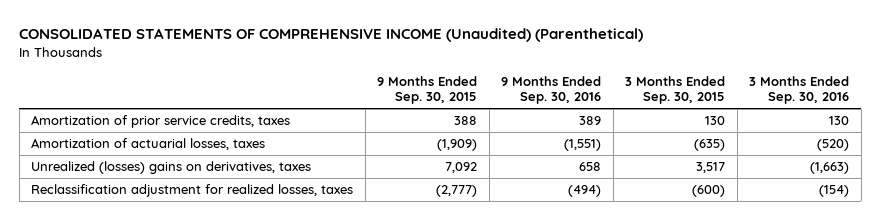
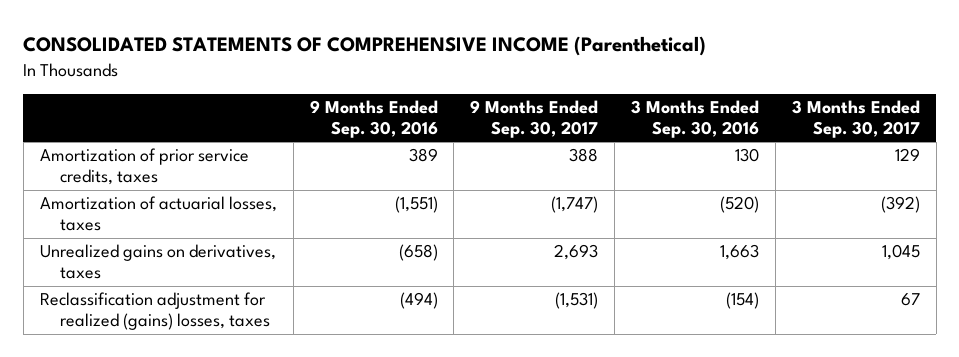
- CONSOLIDATED STATEMENTS OF COMPREHENSIVE INCOME (Unaudited) (Parenthetical)
+ CONSOLIDATED STATEMENTS OF COMPREHENSIVE INCOME (Parenthetical)
- | 9 Months Ended Sep. 30, 2015 | 9 Months Ended Sep. 30, 2016 | 3 Months Ended Sep. 30, 2015 | 3 Months Ended Sep. 30, 2016
+ | 9 Months Ended Sep. 30, 2016 | 9 Months Ended Sep. 30, 2017 | 3 Months Ended Sep. 30, 2016 | 3 Months Ended Sep. 30, 2017
- Unrealized (losses) gains on derivatives, taxes | 7,092 | 658 | 3,517 | (1,663)
- Reclassification adjustment for realized losses, taxes | (2,777) | (494) | (600) | (154)
+ Unrealized gains on derivatives, taxes | (658) | 2,693 | 1,663 | 1,045
+ Reclassification adjustment for realized (gains) losses, taxes | (494) | (1,531) | (154) | 67

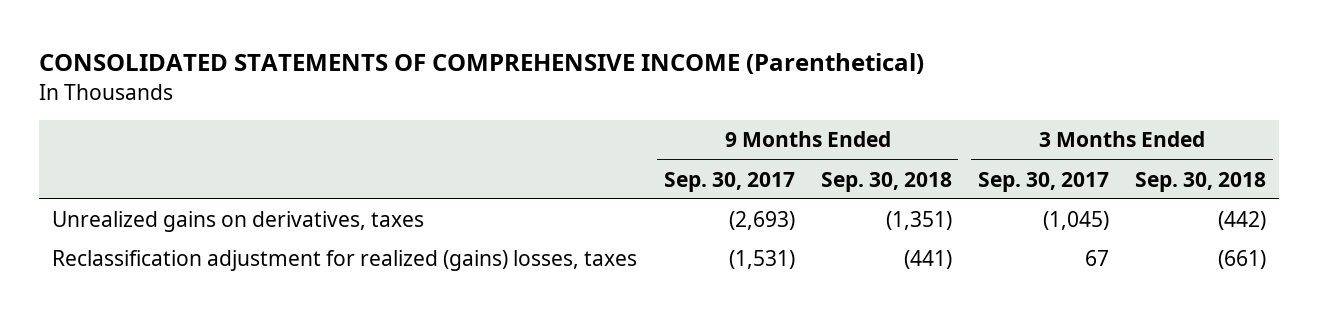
- | 9 Months Ended Sep. 30, 2016 | 9 Months Ended Sep. 30, 2017 | 3 Months Ended Sep. 30, 2016 | 3 Months Ended Sep. 30, 2017
+ | 9 Months Ended Sep. 30, 2017 | 9 Months Ended Sep. 30, 2018 | 3 Months Ended Sep. 30, 2017 | 3 Months Ended Sep. 30, 2018
- Amortization of prior service credits, taxes | 389 | 388 | 130 | 129
- Amortization of actuarial losses, taxes | (1,551) | (1,747) | (520) | (392)
- Unrealized gains on derivatives, taxes | (658) | 2,693 | 1,663 | 1,045
+ Unrealized gains on derivatives, taxes | (2,693) | (1,351) | (1,045) | (442)

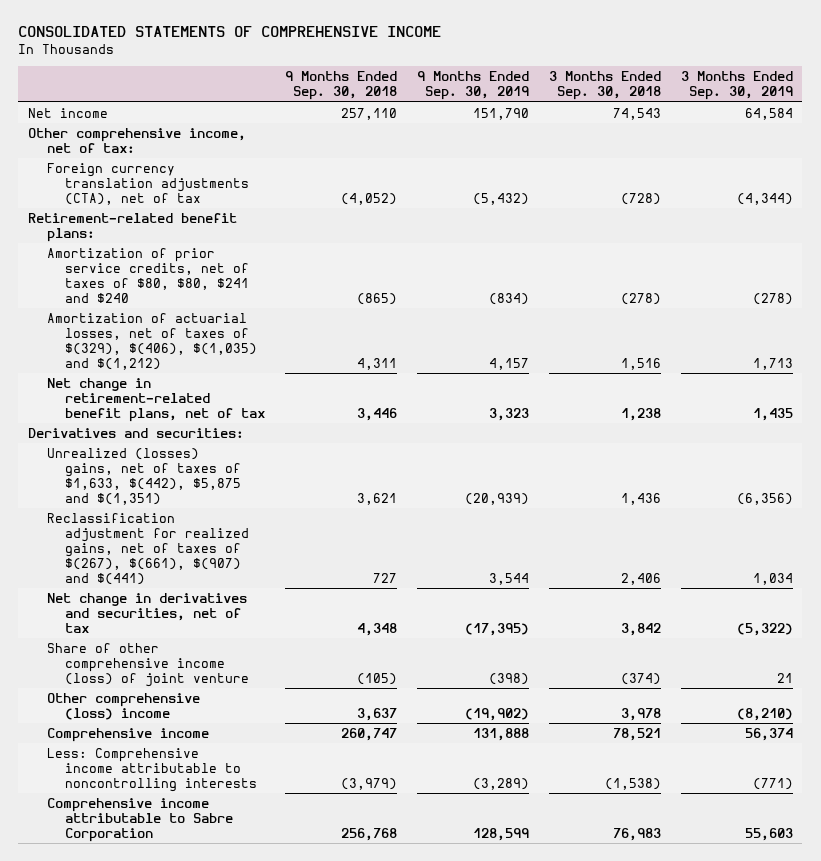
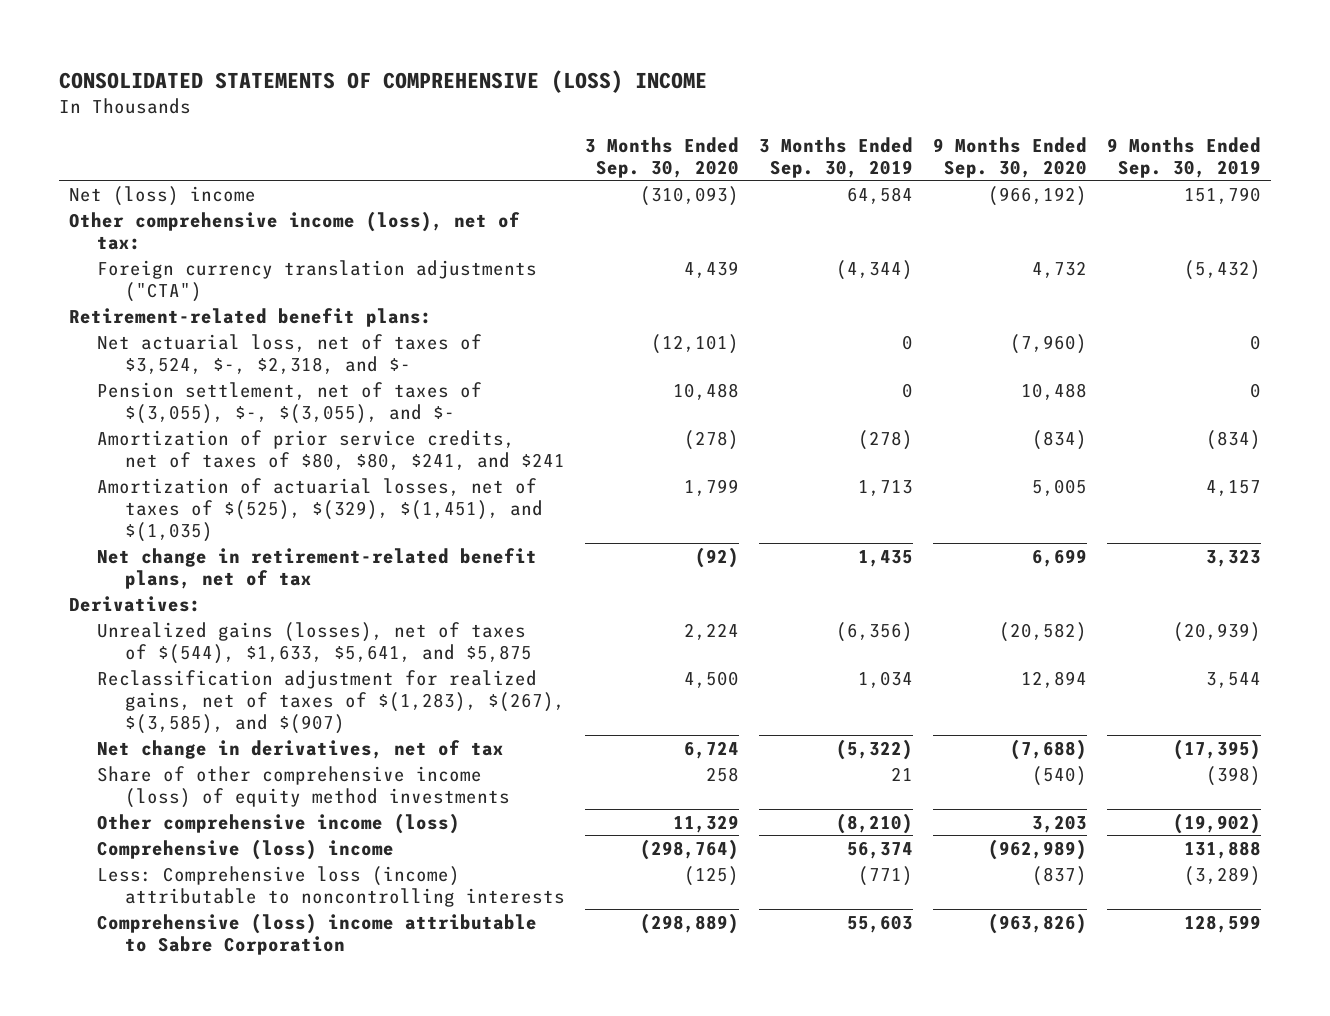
- CONSOLIDATED STATEMENTS OF COMPREHENSIVE INCOME
+ CONSOLIDATED STATEMENTS OF COMPREHENSIVE (LOSS) INCOME
- | 9 Months Ended Sep. 30, 2018 | 9 Months Ended Sep. 30, 2019 | 3 Months Ended Sep. 30, 2018 | 3 Months Ended Sep. 30, 2019
+ | 3 Months Ended Sep. 30, 2020 | 3 Months Ended Sep. 30, 2019 | 9 Months Ended Sep. 30, 2020 | 9 Months Ended Sep. 30, 2019
- Net income | 257,110 | 151,790 | 74,543 | 64,584
- Other comprehensive income, net of tax:
- Foreign currency translation adjustments (CTA), net of tax | (4,052) | (5,432) | (728) | (4,344)
+ Net (loss) income | (310,093) | 64,584 | (966,192) | 151,790
+ Other comprehensive income (loss), net of tax:
+ Foreign currency translation adjustments ("CTA") | 4,439 | (4,344) | 4,732 | (5,432)
- Amortization of prior service credits, net of taxes of $80, $80, $241 and $240 | (865) | (834) | (278) | (278)
- Amortization of actuarial losses, net of taxes of $(329), $(406), $(1,035) and $(1,212) | 4,311 | 4,157 | 1,516 | 1,713
+ Net actuarial loss, net of taxes of $3,524, $-, $2,318, and $- | (12,101) | 0 | (7,960) | 0
+ Pension settlement, net of taxes of $(3,055), $-, $(3,055), and $- | 10,488 | 0 | 10,488 | 0
+ Amortization of prior service credits, net of taxes of $80, $80, $241, and $241 | (278) | (278) | (834) | (834)
+ Amortization of actuarial losses, net of taxes of $(525), $(329), $(1,451), and $(1,035) | 1,799 | 1,713 | 5,005 | 4,157
- Derivatives and securities:
- Unrealized (losses) gains, net of taxes of $1,633, $(442), $5,875 and $(1,351) | 3,621 | (20,939) | 1,436 | (6,356)
- Reclassification adjustment for realized gains, net of taxes of $(267), $(661), $(907) and $(441) | 727 | 3,544 | 2,406 | 1,034
- Net change in derivatives and securities, net of tax | 4,348 | (17,395) | 3,842 | (5,322)
- Share of other comprehensive income (loss) of joint venture | (105) | (398) | (374) | 21
- Other comprehensive (loss) income | 3,637 | (19,902) | 3,978 | (8,210)
- Comprehensive income | 260,747 | 131,888 | 78,521 | 56,374
- Less: Comprehensive income attributable to noncontrolling interests | (3,979) | (3,289) | (1,538) | (771)
- Comprehensive income attributable to Sabre Corporation | 256,768 | 128,599 | 76,983 | 55,603
+ Derivatives:
+ Unrealized gains (losses), net of taxes of $(544), $1,633, $5,641, and $5,875 | 2,224 | (6,356) | (20,582) | (20,939)
+ Reclassification adjustment for realized gains, net of taxes of $(1,283), $(267), $(3,585), and $(907) | 4,500 | 1,034 | 12,894 | 3,544
+ Net change in derivatives, net of tax | 6,724 | (5,322) | (7,688) | (17,395)
+ Share of other comprehensive income (loss) of equity method investments | 258 | 21 | (540) | (398)
+ Other comprehensive income (loss) | 11,329 | (8,210) | 3,203 | (19,902)
+ Comprehensive (loss) income | (298,764) | 56,374 | (962,989) | 131,888
+ Less: Comprehensive loss (income) attributable to noncontrolling interests | (125) | (771) | (837) | (3,289)
+ Comprehensive (loss) income attributable to Sabre Corporation | (298,889) | 55,603 | (963,826) | 128,599

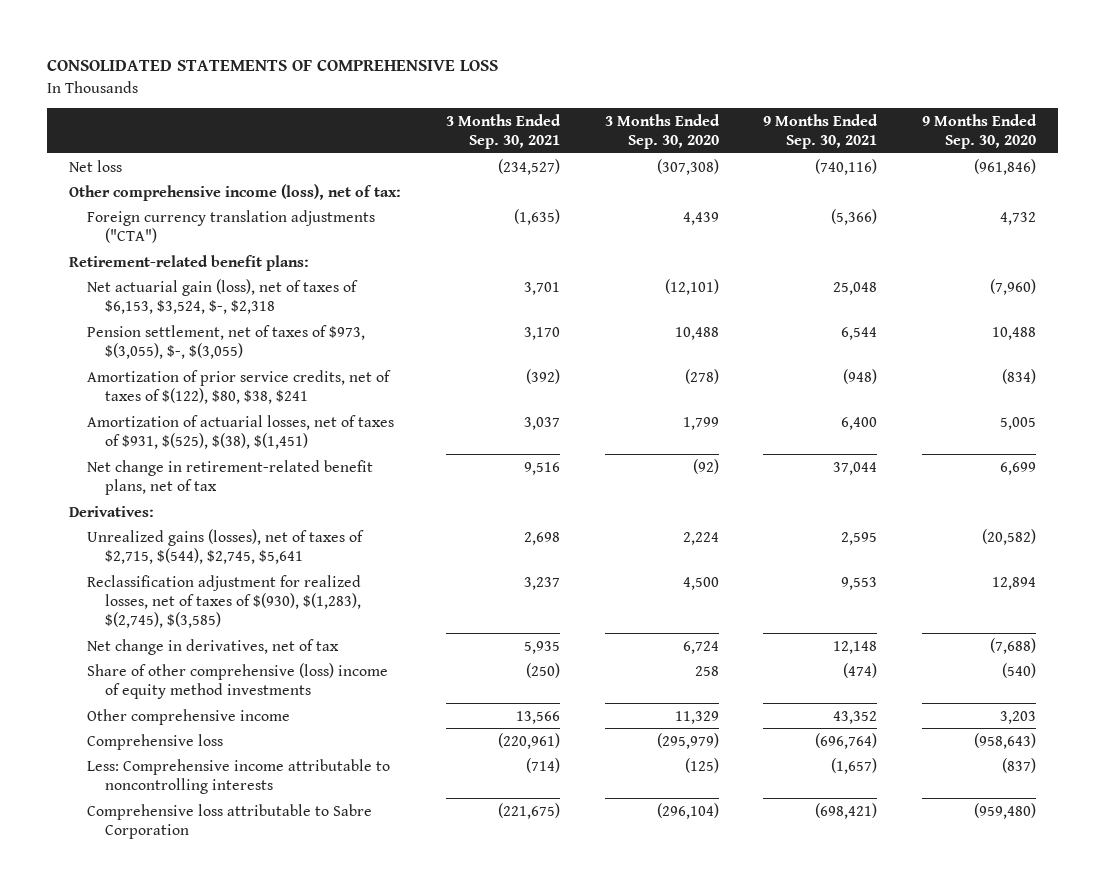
- CONSOLIDATED STATEMENTS OF COMPREHENSIVE (LOSS) INCOME
+ CONSOLIDATED STATEMENTS OF COMPREHENSIVE LOSS
- | 3 Months Ended Sep. 30, 2020 | 3 Months Ended Sep. 30, 2019 | 9 Months Ended Sep. 30, 2020 | 9 Months Ended Sep. 30, 2019
+ | 3 Months Ended Sep. 30, 2021 | 3 Months Ended Sep. 30, 2020 | 9 Months Ended Sep. 30, 2021 | 9 Months Ended Sep. 30, 2020
- Net (loss) income | (310,093) | 64,584 | (966,192) | 151,790
+ Net loss | (234,527) | (307,308) | (740,116) | (961,846)
- Net actuarial loss, net of taxes of $3,524, $-, $2,318, and $- | (12,101) | 0 | (7,960) | 0
- Pension settlement, net of taxes of $(3,055), $-, $(3,055), and $- | 10,488 | 0 | 10,488 | 0
- Amortization of prior service credits, net of taxes of $80, $80, $241, and $241 | (278) | (278) | (834) | (834)
- Amortization of actuarial losses, net of taxes of $(525), $(329), $(1,451), and $(1,035) | 1,799 | 1,713 | 5,005 | 4,157
+ Net actuarial gain (loss), net of taxes of $6,153, $3,524, $-, $2,318 | 3,701 | (12,101) | 25,048 | (7,960)
+ Pension settlement, net of taxes of $973, $(3,055), $-, $(3,055) | 3,170 | 10,488 | 6,544 | 10,488
+ Amortization of prior service credits, net of taxes of $(122), $80, $38, $241 | (392) | (278) | (948) | (834)
+ Amortization of actuarial losses, net of taxes of $931, $(525), $(38), $(1,451) | 3,037 | 1,799 | 6,400 | 5,005
- Unrealized gains (losses), net of taxes of $(544), $1,633, $5,641, and $5,875 | 2,224 | (6,356) | (20,582) | (20,939)
- Reclassification adjustment for realized gains, net of taxes of $(1,283), $(267), $(3,585), and $(907) | 4,500 | 1,034 | 12,894 | 3,544
+ Unrealized gains (losses), net of taxes of $2,715, $(544), $2,745, $5,641 | 2,698 | 2,224 | 2,595 | (20,582)
+ Reclassification adjustment for realized losses, net of taxes of $(930), $(1,283), $(2,745), $(3,585) | 3,237 | 4,500 | 9,553 | 12,894
- Share of other comprehensive income (loss) of equity method investments | 258 | 21 | (540) | (398)
- Other comprehensive income (loss) | 11,329 | (8,210) | 3,203 | (19,902)
- Comprehensive (loss) income | (298,764) | 56,374 | (962,989) | 131,888
- Less: Comprehensive loss (income) attributable to noncontrolling interests | (125) | (771) | (837) | (3,289)
- Comprehensive (loss) income attributable to Sabre Corporation | (298,889) | 55,603 | (963,826) | 128,599
+ Share of other comprehensive (loss) income of equity method investments | (250) | 258 | (474) | (540)
+ Other comprehensive income | 13,566 | 11,329 | 43,352 | 3,203
+ Comprehensive loss | (220,961) | (295,979) | (696,764) | (958,643)
+ Less: Comprehensive income attributable to noncontrolling interests | (714) | (125) | (1,657) | (837)
+ Comprehensive loss attributable to Sabre Corporation | (221,675) | (296,104) | (698,421) | (959,480)

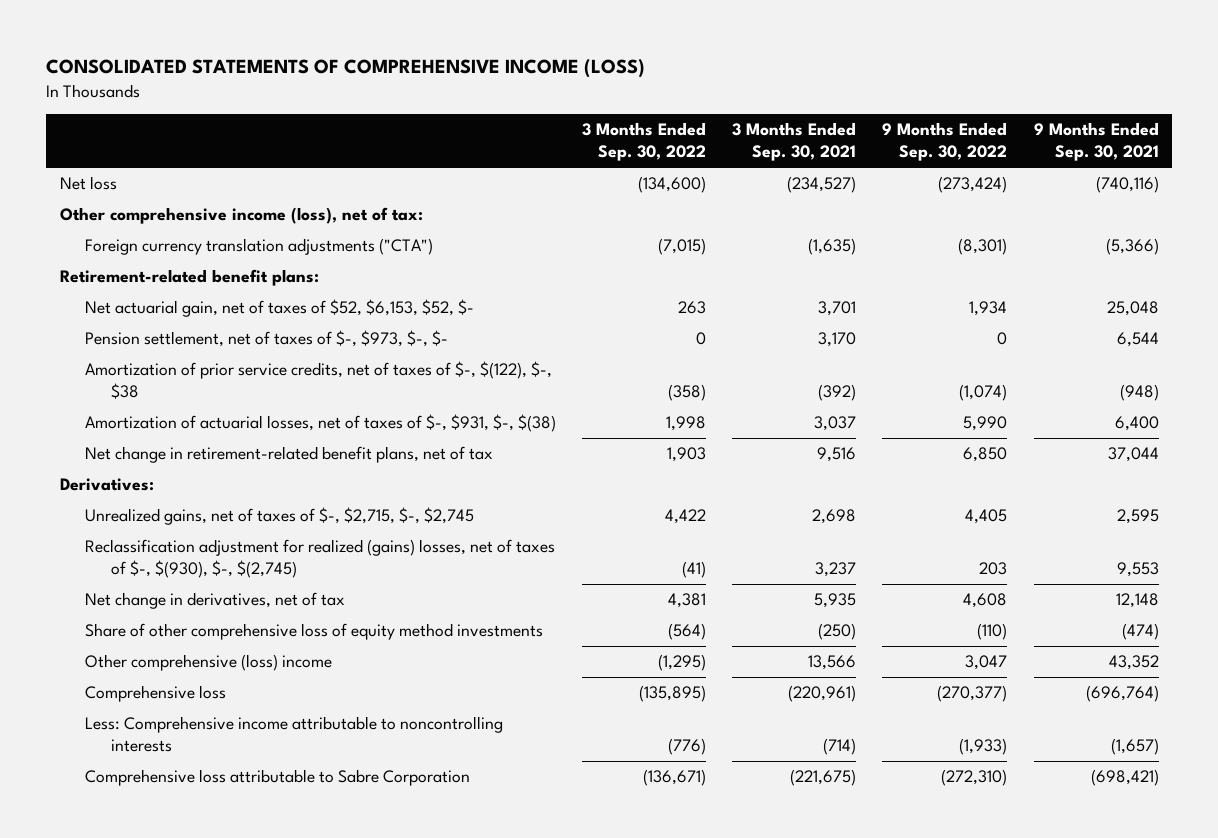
- CONSOLIDATED STATEMENTS OF COMPREHENSIVE LOSS
+ CONSOLIDATED STATEMENTS OF COMPREHENSIVE INCOME (LOSS)
- | 3 Months Ended Sep. 30, 2021 | 3 Months Ended Sep. 30, 2020 | 9 Months Ended Sep. 30, 2021 | 9 Months Ended Sep. 30, 2020
+ | 3 Months Ended Sep. 30, 2022 | 3 Months Ended Sep. 30, 2021 | 9 Months Ended Sep. 30, 2022 | 9 Months Ended Sep. 30, 2021
- Net actuarial gain (loss), net of taxes of $6,153, $3,524, $-, $2,318 | 3,701 | (12,101) | 25,048 | (7,960)
- Pension settlement, net of taxes of $973, $(3,055), $-, $(3,055) | 3,170 | 10,488 | 6,544 | 10,488
- Amortization of prior service credits, net of taxes of $(122), $80, $38, $241 | (392) | (278) | (948) | (834)
- Amortization of actuarial losses, net of taxes of $931, $(525), $(38), $(1,451) | 3,037 | 1,799 | 6,400 | 5,005
+ Net actuarial gain, net of taxes of $52, $6,153, $52, $- | 263 | 3,701 | 1,934 | 25,048
+ Pension settlement, net of taxes of $-, $973, $-, $- | 0 | 3,170 | 0 | 6,544
+ Amortization of prior service credits, net of taxes of $-, $(122), $-, $38 | (358) | (392) | (1,074) | (948)
+ Amortization of actuarial losses, net of taxes of $-, $931, $-, $(38) | 1,998 | 3,037 | 5,990 | 6,400
- Unrealized gains (losses), net of taxes of $2,715, $(544), $2,745, $5,641 | 2,698 | 2,224 | 2,595 | (20,582)
- Reclassification adjustment for realized losses, net of taxes of $(930), $(1,283), $(2,745), $(3,585) | 3,237 | 4,500 | 9,553 | 12,894
+ Unrealized gains, net of taxes of $-, $2,715, $-, $2,745 | 4,422 | 2,698 | 4,405 | 2,595
+ Reclassification adjustment for realized (gains) losses, net of taxes of $-, $(930), $-, $(2,745) | (41) | 3,237 | 203 | 9,553
- Share of other comprehensive (loss) income of equity method investments | (250) | 258 | (474) | (540)
- Other comprehensive income | 13,566 | 11,329 | 43,352 | 3,203
+ Share of other comprehensive loss of equity method investments | (564) | (250) | (110) | (474)
+ Other comprehensive (loss) income | (1,295) | 13,566 | 3,047 | 43,352

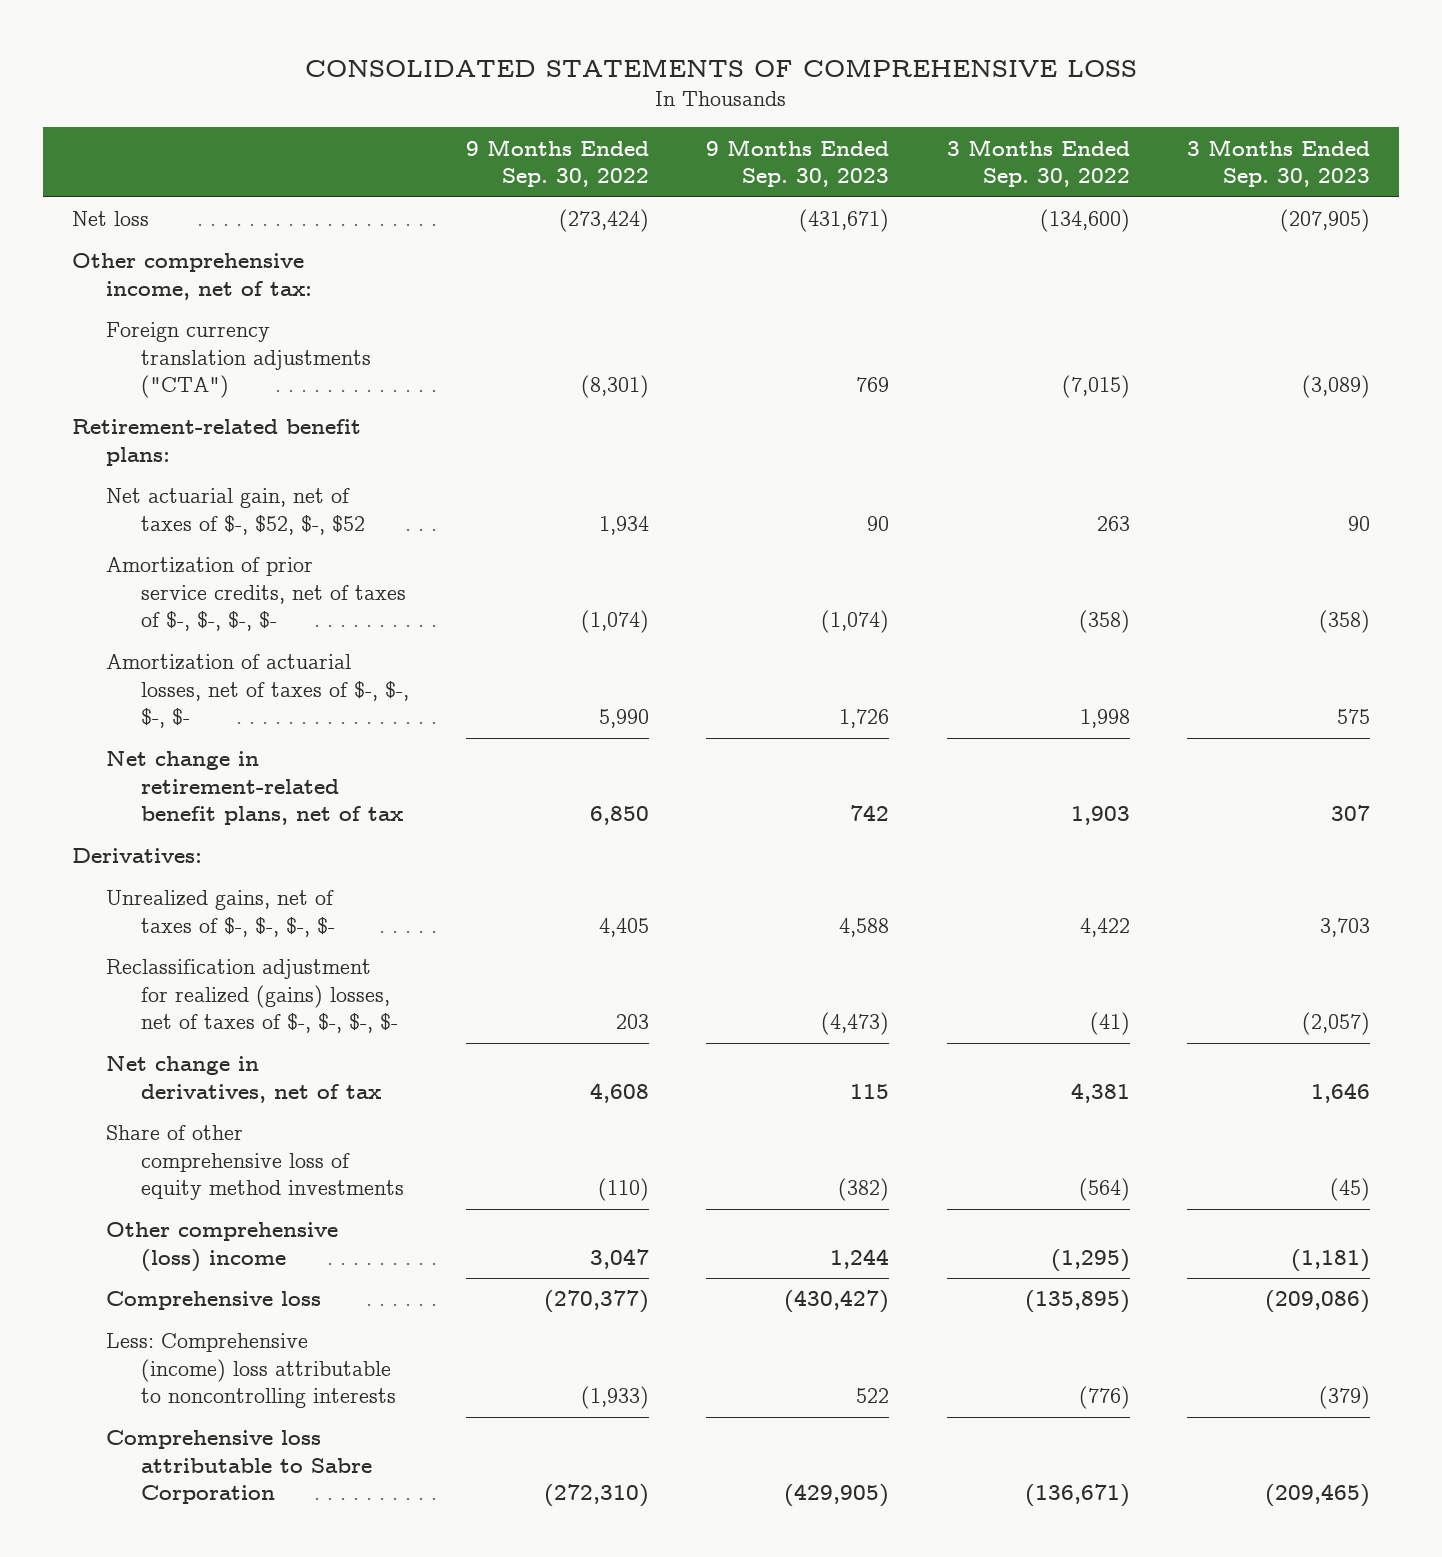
- CONSOLIDATED STATEMENTS OF COMPREHENSIVE INCOME (LOSS)
+ CONSOLIDATED STATEMENTS OF COMPREHENSIVE LOSS
- | 3 Months Ended Sep. 30, 2022 | 3 Months Ended Sep. 30, 2021 | 9 Months Ended Sep. 30, 2022 | 9 Months Ended Sep. 30, 2021
+ | 9 Months Ended Sep. 30, 2022 | 9 Months Ended Sep. 30, 2023 | 3 Months Ended Sep. 30, 2022 | 3 Months Ended Sep. 30, 2023
- Other comprehensive income (loss), net of tax:
+ Other comprehensive income, net of tax:
- Net actuarial gain, net of taxes of $52, $6,153, $52, $- | 263 | 3,701 | 1,934 | 25,048
- Pension settlement, net of taxes of $-, $973, $-, $- | 0 | 3,170 | 0 | 6,544
- Amortization of prior service credits, net of taxes of $-, $(122), $-, $38 | (358) | (392) | (1,074) | (948)
- Amortization of actuarial losses, net of taxes of $-, $931, $-, $(38) | 1,998 | 3,037 | 5,990 | 6,400
+ Net actuarial gain, net of taxes of $-, $52, $-, $52 | 1,934 | 90 | 263 | 90
+ Amortization of prior service credits, net of taxes of $-, $-, $-, $- | (1,074) | (1,074) | (358) | (358)
+ Amortization of actuarial losses, net of taxes of $-, $-, $-, $- | 5,990 | 1,726 | 1,998 | 575
- Unrealized gains, net of taxes of $-, $2,715, $-, $2,745 | 4,422 | 2,698 | 4,405 | 2,595
- Reclassification adjustment for realized (gains) losses, net of taxes of $-, $(930), $-, $(2,745) | (41) | 3,237 | 203 | 9,553
+ Unrealized gains, net of taxes of $-, $-, $-, $- | 4,405 | 4,588 | 4,422 | 3,703
+ Reclassification adjustment for realized (gains) losses, net of taxes of $-, $-, $-, $- | 203 | (4,473) | (41) | (2,057)
- Less: Comprehensive income attributable to noncontrolling interests | (776) | (714) | (1,933) | (1,657)
+ Less: Comprehensive (income) loss attributable to noncontrolling interests | (1,933) | 522 | (776) | (379)

